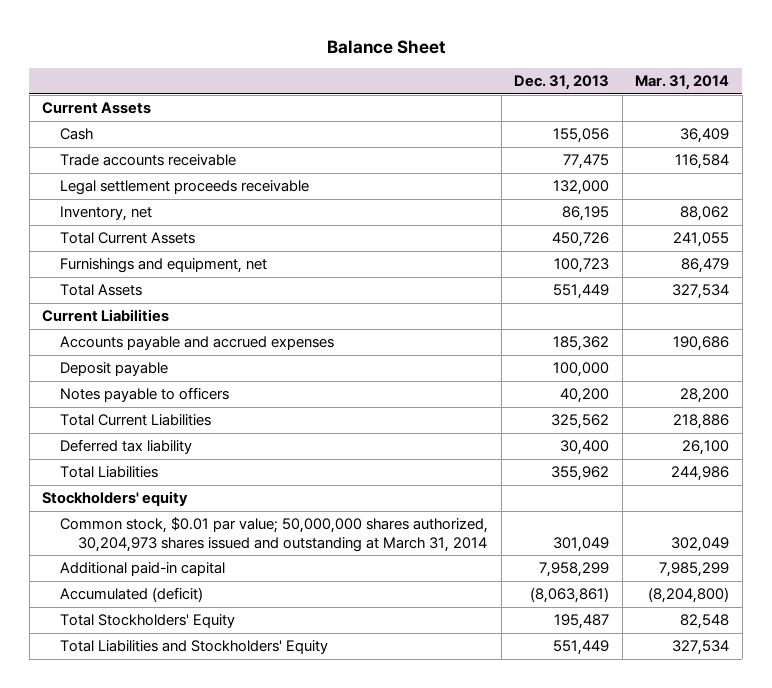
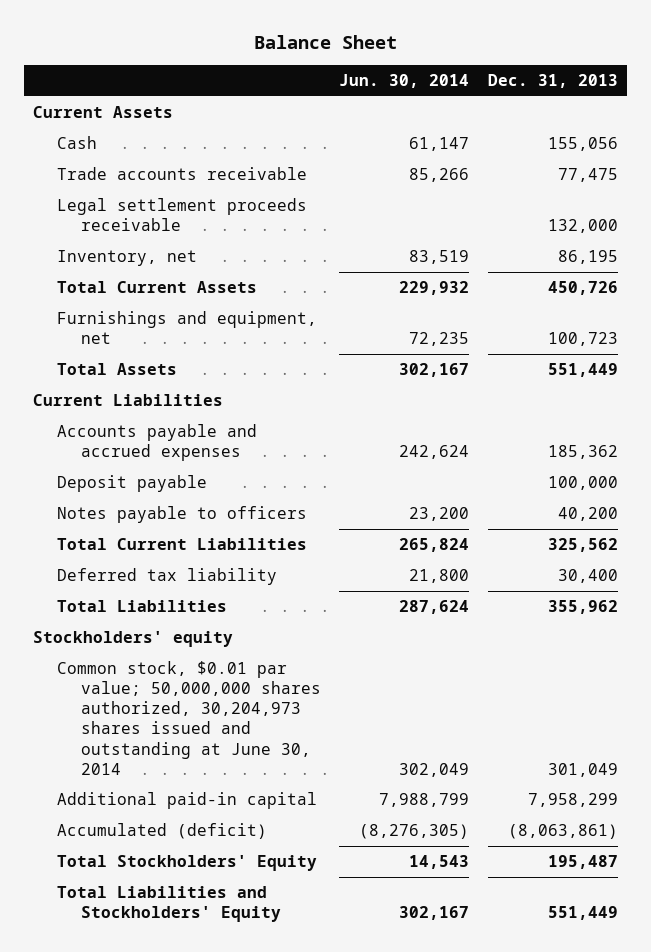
- | Dec. 31, 2013 | Mar. 31, 2014
+ | Jun. 30, 2014 | Dec. 31, 2013
- Common stock, $0.01 par value; 50,000,000 shares authorized, 30,204,973 shares issued and outstanding at March 31, 2014 | 301,049 | 302,049
+ Common stock, $0.01 par value; 50,000,000 shares authorized, 30,204,973 shares issued and outstanding at June 30, 2014 | 302,049 | 301,049

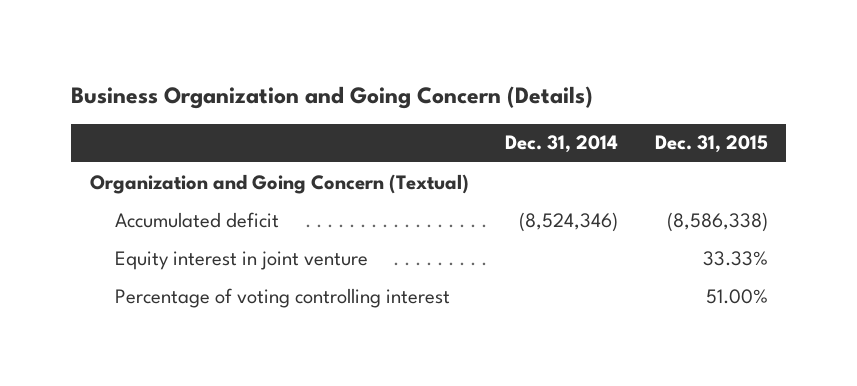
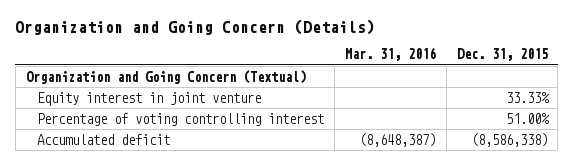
- Business Organization and Going Concern (Details)
+ Organization and Going Concern (Details)
- | Dec. 31, 2014 | Dec. 31, 2015
+ | Mar. 31, 2016 | Dec. 31, 2015
moved down: Accumulated deficit | (8,648,387) | (8,586,338)

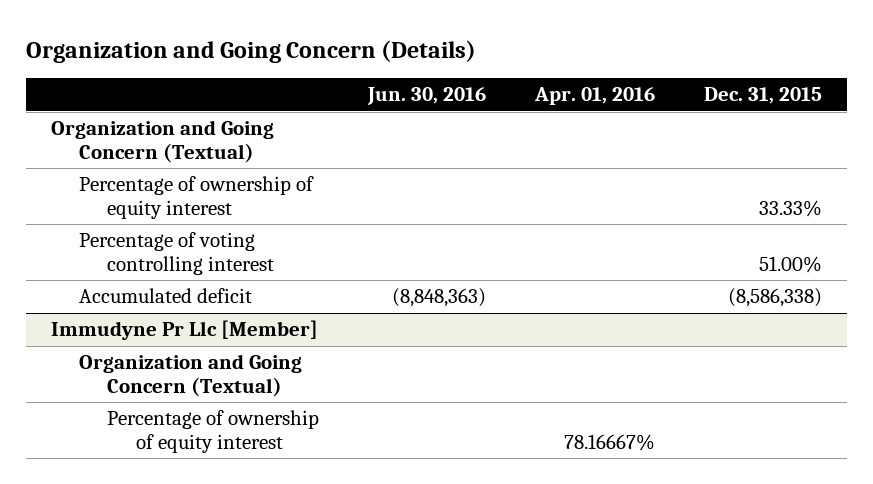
- | Mar. 31, 2016 | Dec. 31, 2015
+ | Jun. 30, 2016 | Apr. 01, 2016 | Dec. 31, 2015
- Equity interest in joint venture | | 33.33%
+ Percentage of ownership of equity interest | | | 33.33%
+ Immudyne Pr Llc [Member]
+ Organization and Going Concern (Textual)
+ Percentage of ownership of equity interest | | 78.16667% |

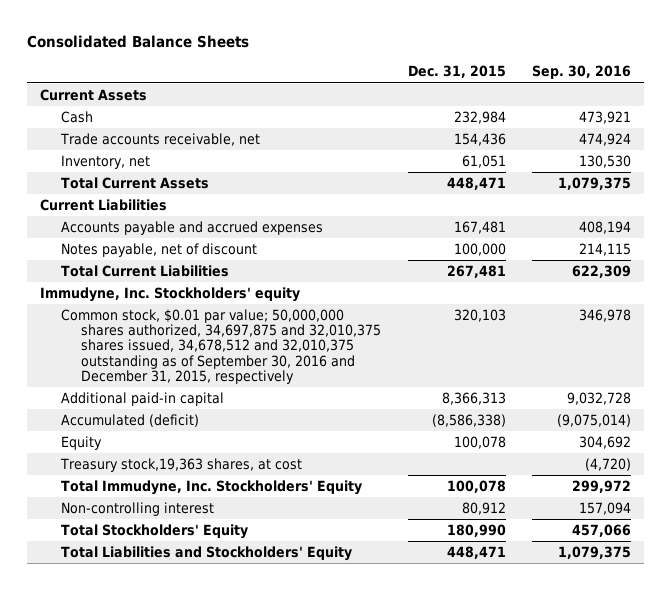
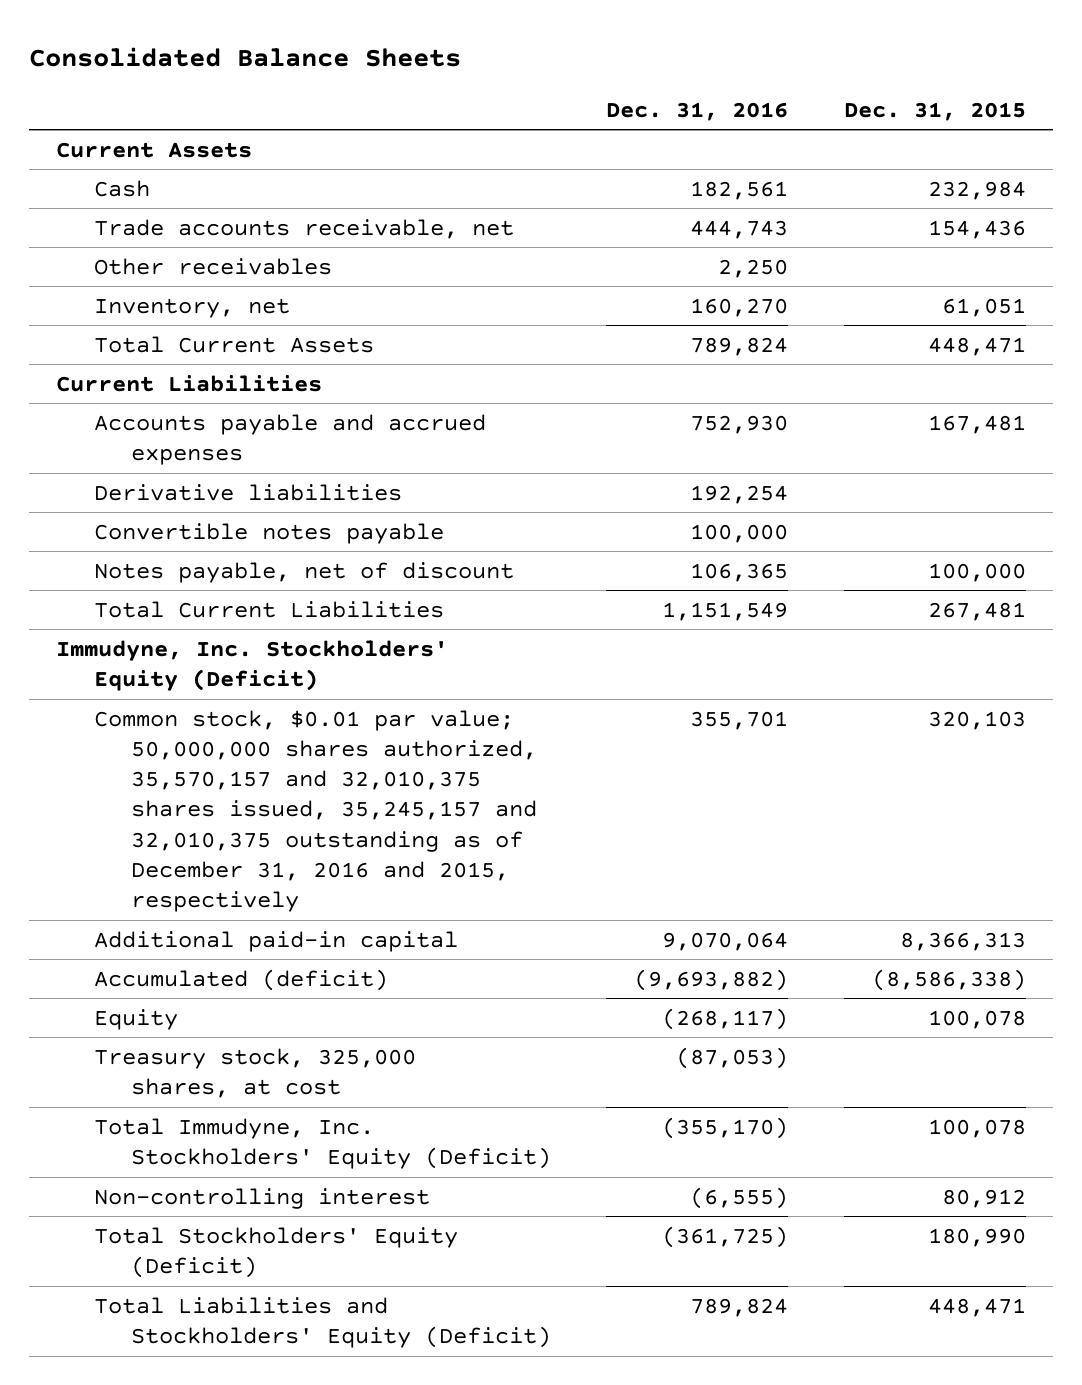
- | Dec. 31, 2015 | Sep. 30, 2016
+ | Dec. 31, 2016 | Dec. 31, 2015
+ Other receivables | 2,250 |
+ Derivative liabilities | 192,254 |
+ Convertible notes payable | 100,000 |
- Immudyne, Inc. Stockholders' equity
- Common stock, $0.01 par value; 50,000,000 shares authorized, 34,697,875 and 32,010,375 shares issued, 34,678,512 and 32,010,375 outstanding as of September 30, 2016 and December 31, 2015, respectively | 320,103 | 346,978
+ Immudyne, Inc. Stockholders' Equity (Deficit)
+ Common stock, $0.01 par value; 50,000,000 shares authorized, 35,570,157 and 32,010,375 shares issued, 35,245,157 and 32,010,375 outstanding as of December 31, 2016 and 2015, respectively | 355,701 | 320,103
- Treasury stock,19,363 shares, at cost | | (4,720)
- Total Immudyne, Inc. Stockholders' Equity | 100,078 | 299,972
+ Treasury stock, 325,000 shares, at cost | (87,053) |
+ Total Immudyne, Inc. Stockholders' Equity (Deficit) | (355,170) | 100,078
- Total Stockholders' Equity | 180,990 | 457,066
- Total Liabilities and Stockholders' Equity | 448,471 | 1,079,375
+ Total Stockholders' Equity (Deficit) | (361,725) | 180,990
+ Total Liabilities and Stockholders' Equity (Deficit) | 789,824 | 448,471

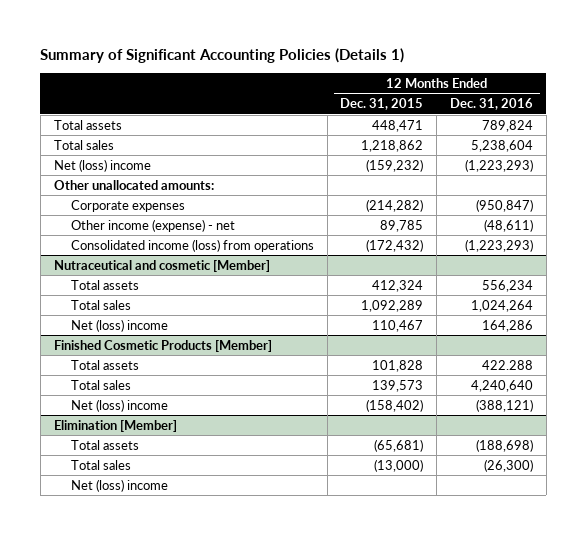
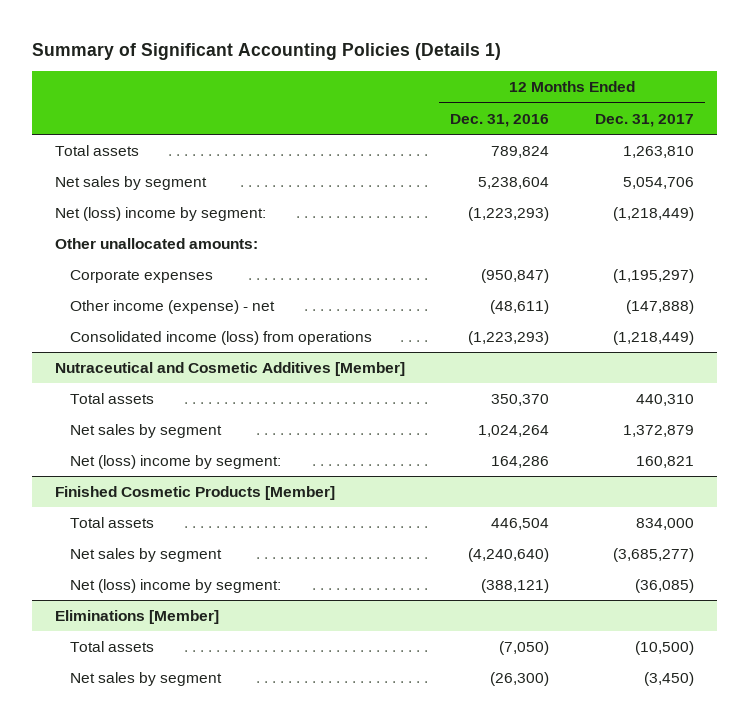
- | 12 Months Ended Dec. 31, 2015 | 12 Months Ended Dec. 31, 2016
+ | 12 Months Ended Dec. 31, 2016 | 12 Months Ended Dec. 31, 2017
- Total sales | 1,218,862 | 5,238,604
- Net (loss) income | (159,232) | (1,223,293)
+ Net sales by segment | 5,238,604 | 5,054,706
+ Net (loss) income by segment: | (1,223,293) | (1,218,449)
- Nutraceutical and cosmetic [Member]
- Total assets | 412,324 | 556,234
- Total sales | 1,092,289 | 1,024,264
- Net (loss) income | 110,467 | 164,286
+ Nutraceutical and Cosmetic Additives [Member]
+ Total assets | 350,370 | 440,310
+ Net sales by segment | 1,024,264 | 1,372,879
+ Net (loss) income by segment: | 164,286 | 160,821
@ Finished Cosmetic Products [Member]
- Total assets | 101,828 | 422.288
- Total sales | 139,573 | 4,240,640
- Net (loss) income | (158,402) | (388,121)
- Elimination [Member]
- Total assets | (65,681) | (188,698)
- Total sales | (13,000) | (26,300)
- Net (loss) income
@ Finished Cosmetic Products [Member]
+ Total assets | 446,504 | 834,000
+ Net sales by segment | (4,240,640) | (3,685,277)
+ Net (loss) income by segment: | (388,121) | (36,085)
+ Eliminations [Member]
+ Total assets | (7,050) | (10,500)
+ Net sales by segment | (26,300) | (3,450)

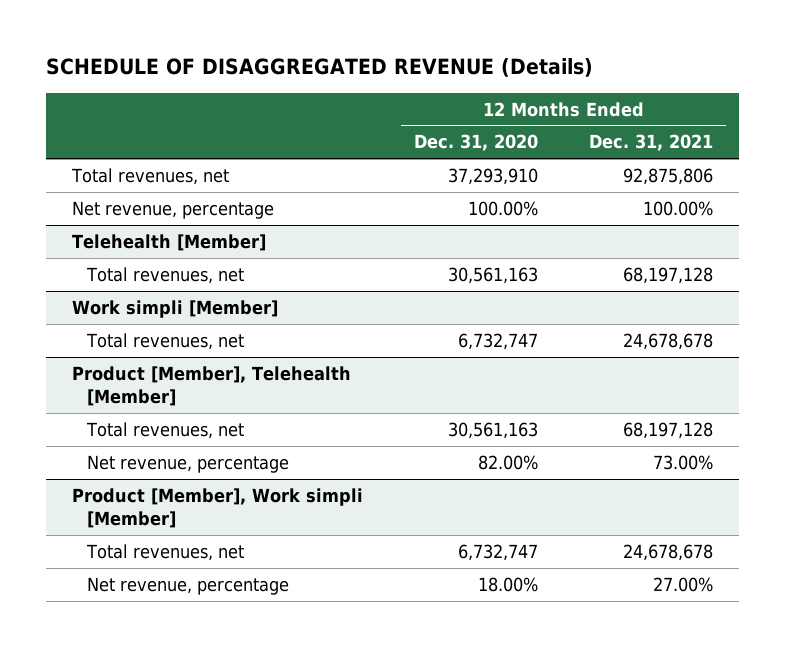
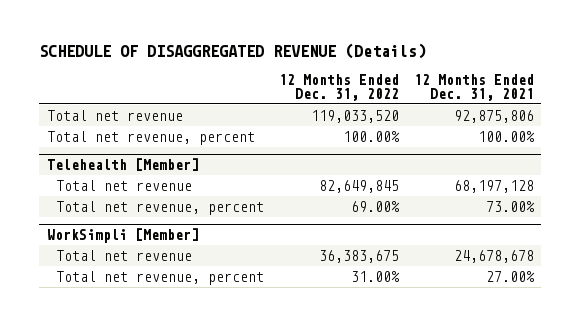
- | 12 Months Ended Dec. 31, 2020 | 12 Months Ended Dec. 31, 2021
+ | 12 Months Ended Dec. 31, 2022 | 12 Months Ended Dec. 31, 2021
- Total revenues, net | 37,293,910 | 92,875,806
- Net revenue, percentage | 100.00% | 100.00%
+ Total net revenue | 119,033,520 | 92,875,806
+ Total net revenue, percent | 100.00% | 100.00%
@ Telehealth [Member]
- Total revenues, net | 30,561,163 | 68,197,128
- Work simpli [Member]
- Total revenues, net | 6,732,747 | 24,678,678
- Product [Member], Telehealth [Member]
- Total revenues, net | 30,561,163 | 68,197,128
- Net revenue, percentage | 82.00% | 73.00%
- Product [Member], Work simpli [Member]
- Total revenues, net | 6,732,747 | 24,678,678
- Net revenue, percentage | 18.00% | 27.00%
@ Telehealth [Member]
+ Total net revenue | 82,649,845 | 68,197,128
+ Total net revenue, percent | 69.00% | 73.00%
+ WorkSimpli [Member]
+ Total net revenue | 36,383,675 | 24,678,678
+ Total net revenue, percent | 31.00% | 27.00%

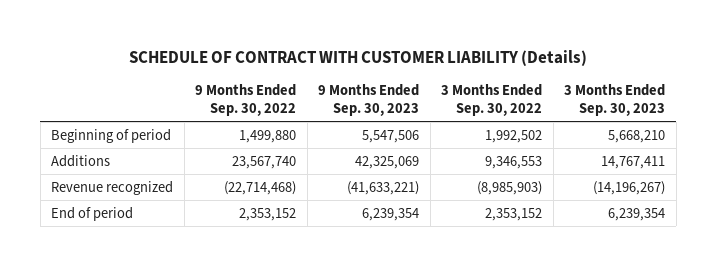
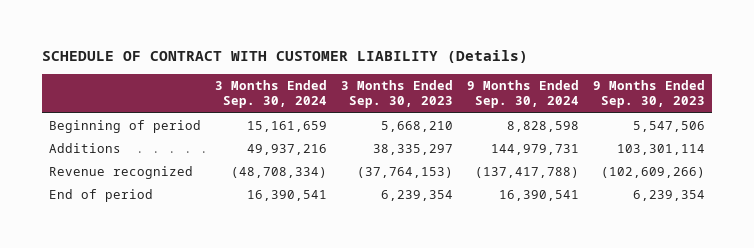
- | 9 Months Ended Sep. 30, 2022 | 9 Months Ended Sep. 30, 2023 | 3 Months Ended Sep. 30, 2022 | 3 Months Ended Sep. 30, 2023
+ | 3 Months Ended Sep. 30, 2024 | 3 Months Ended Sep. 30, 2023 | 9 Months Ended Sep. 30, 2024 | 9 Months Ended Sep. 30, 2023
- Additions | 23,567,740 | 42,325,069 | 9,346,553 | 14,767,411
- Revenue recognized | (22,714,468) | (41,633,221) | (8,985,903) | (14,196,267)
+ Additions | 49,937,216 | 38,335,297 | 144,979,731 | 103,301,114
+ Revenue recognized | (48,708,334) | (37,764,153) | (137,417,788) | (102,609,266)

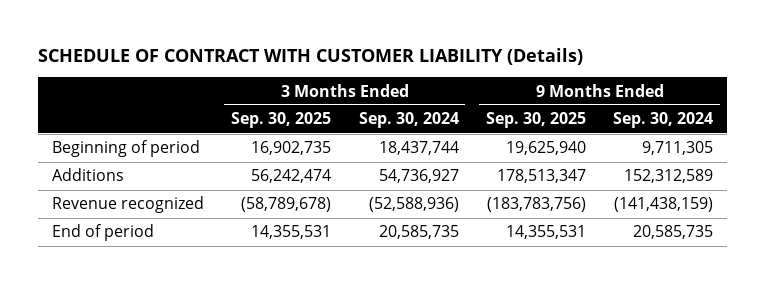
- | 3 Months Ended Sep. 30, 2024 | 3 Months Ended Sep. 30, 2023 | 9 Months Ended Sep. 30, 2024 | 9 Months Ended Sep. 30, 2023
+ | 3 Months Ended Sep. 30, 2025 | 3 Months Ended Sep. 30, 2024 | 9 Months Ended Sep. 30, 2025 | 9 Months Ended Sep. 30, 2024
- Beginning of period | 15,161,659 | 5,668,210 | 8,828,598 | 5,547,506
- Additions | 49,937,216 | 38,335,297 | 144,979,731 | 103,301,114
- Revenue recognized | (48,708,334) | (37,764,153) | (137,417,788) | (102,609,266)
- End of period | 16,390,541 | 6,239,354 | 16,390,541 | 6,239,354
+ Beginning of period | 16,902,735 | 18,437,744 | 19,625,940 | 9,711,305
+ Additions | 56,242,474 | 54,736,927 | 178,513,347 | 152,312,589
+ Revenue recognized | (58,789,678) | (52,588,936) | (183,783,756) | (141,438,159)
+ End of period | 14,355,531 | 20,585,735 | 14,355,531 | 20,585,735

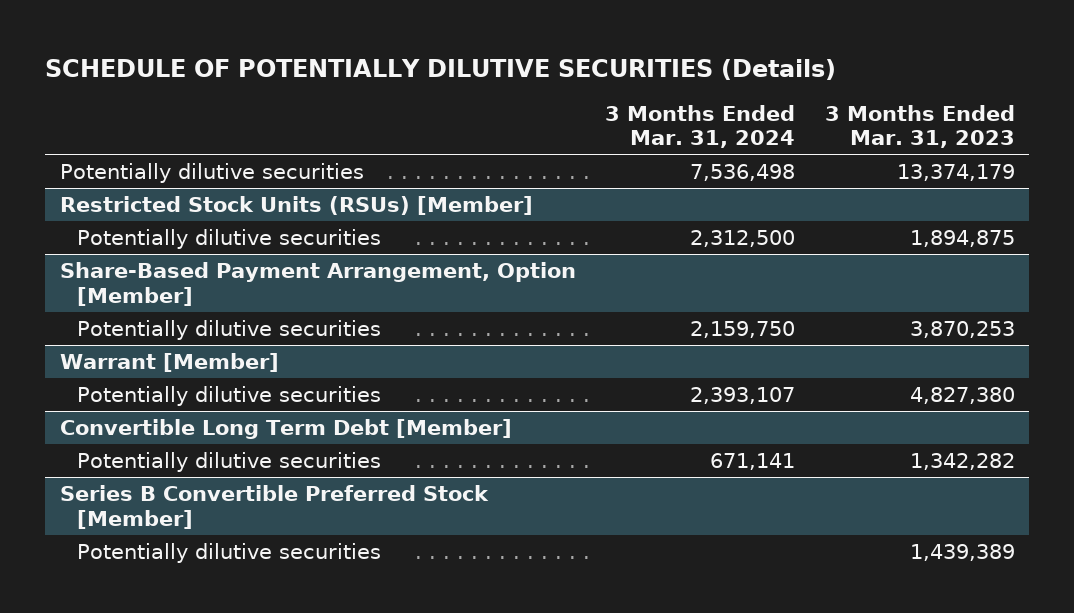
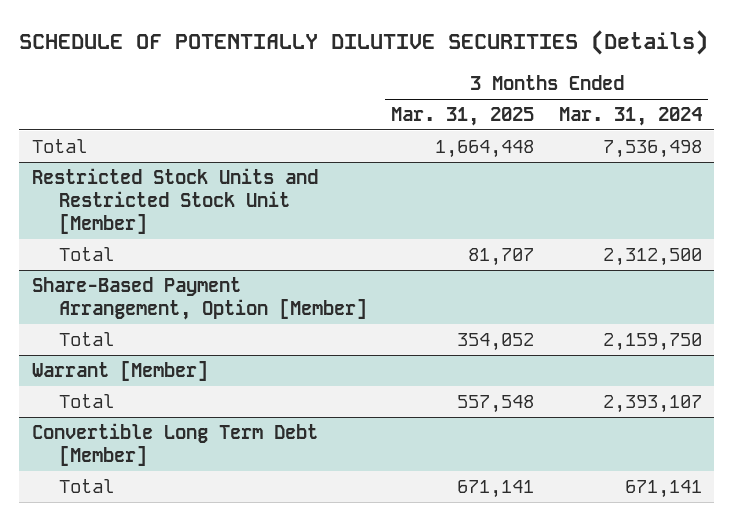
- | 3 Months Ended Mar. 31, 2024 | 3 Months Ended Mar. 31, 2023
+ | 3 Months Ended Mar. 31, 2025 | 3 Months Ended Mar. 31, 2024
- Potentially dilutive securities | 7,536,498 | 13,374,179
- Restricted Stock Units (RSUs) [Member]
- Potentially dilutive securities | 2,312,500 | 1,894,875
+ Total | 1,664,448 | 7,536,498
+ Restricted Stock Units and Restricted Stock Unit [Member]
+ Total | 81,707 | 2,312,500
@ Share-Based Payment Arrangement, Option [Member]
- Potentially dilutive securities | 2,159,750 | 3,870,253
+ Total | 354,052 | 2,159,750
@ Warrant [Member]
- Potentially dilutive securities | 2,393,107 | 4,827,380
+ Total | 557,548 | 2,393,107
@ Convertible Long Term Debt [Member]
- Potentially dilutive securities | 671,141 | 1,342,282
- Series B Convertible Preferred Stock [Member]
- Potentially dilutive securities | | 1,439,389
@ Convertible Long Term Debt [Member]
+ Total | 671,141 | 671,141

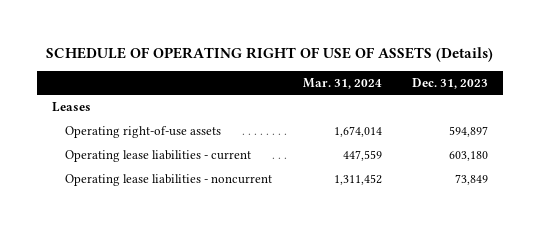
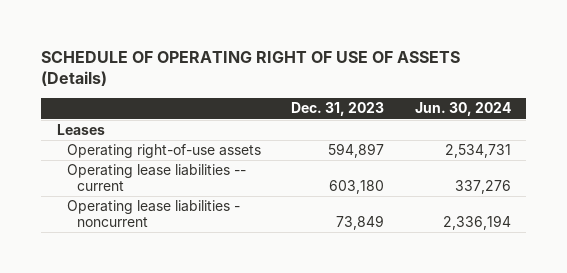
- | Mar. 31, 2024 | Dec. 31, 2023
+ | Dec. 31, 2023 | Jun. 30, 2024
- Operating lease liabilities - current | 447,559 | 603,180
+ Operating lease liabilities -- current | 603,180 | 337,276

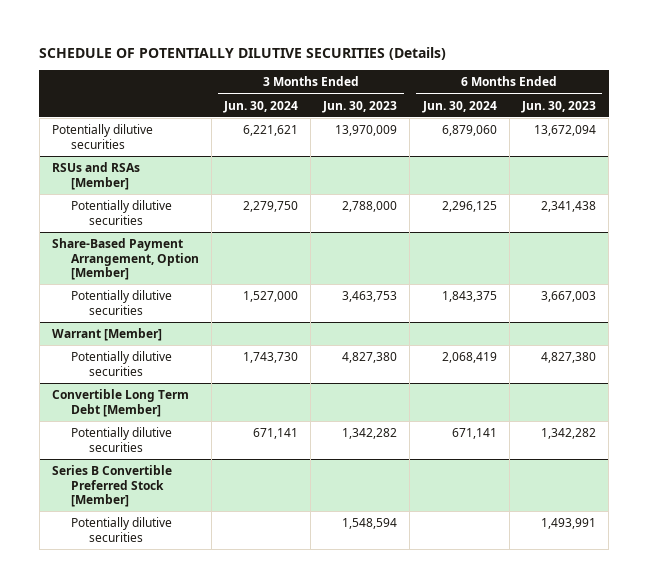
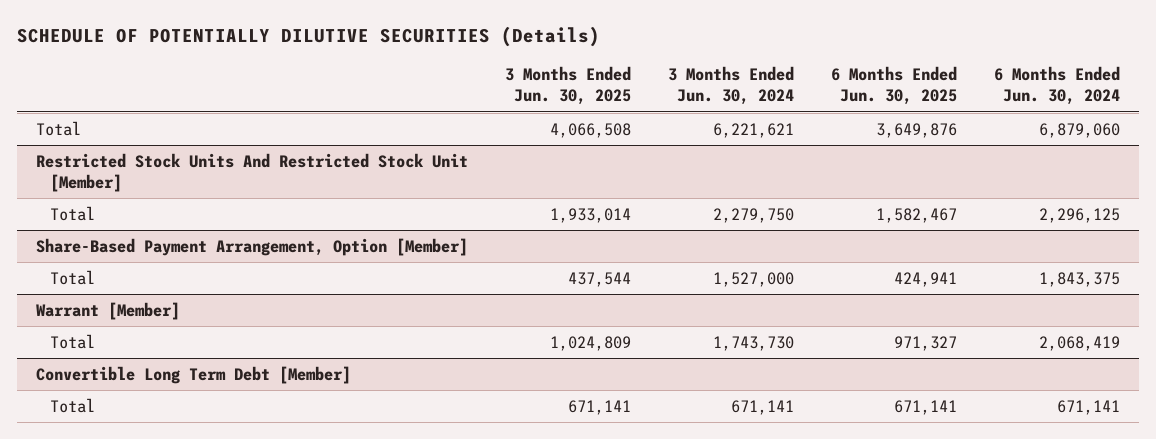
- | 3 Months Ended Jun. 30, 2024 | 3 Months Ended Jun. 30, 2023 | 6 Months Ended Jun. 30, 2024 | 6 Months Ended Jun. 30, 2023
+ | 3 Months Ended Jun. 30, 2025 | 3 Months Ended Jun. 30, 2024 | 6 Months Ended Jun. 30, 2025 | 6 Months Ended Jun. 30, 2024
- Potentially dilutive securities | 6,221,621 | 13,970,009 | 6,879,060 | 13,672,094
- RSUs and RSAs [Member]
- Potentially dilutive securities | 2,279,750 | 2,788,000 | 2,296,125 | 2,341,438
+ Total | 4,066,508 | 6,221,621 | 3,649,876 | 6,879,060
+ Restricted Stock Units And Restricted Stock Unit [Member]
+ Total | 1,933,014 | 2,279,750 | 1,582,467 | 2,296,125
@ Share-Based Payment Arrangement, Option [Member]
- Potentially dilutive securities | 1,527,000 | 3,463,753 | 1,843,375 | 3,667,003
+ Total | 437,544 | 1,527,000 | 424,941 | 1,843,375
@ Warrant [Member]
- Potentially dilutive securities | 1,743,730 | 4,827,380 | 2,068,419 | 4,827,380
+ Total | 1,024,809 | 1,743,730 | 971,327 | 2,068,419
@ Convertible Long Term Debt [Member]
- Potentially dilutive securities | 671,141 | 1,342,282 | 671,141 | 1,342,282
- Series B Convertible Preferred Stock [Member]
- Potentially dilutive securities | | 1,548,594 | | 1,493,991
@ Convertible Long Term Debt [Member]
+ Total | 671,141 | 671,141 | 671,141 | 671,141

